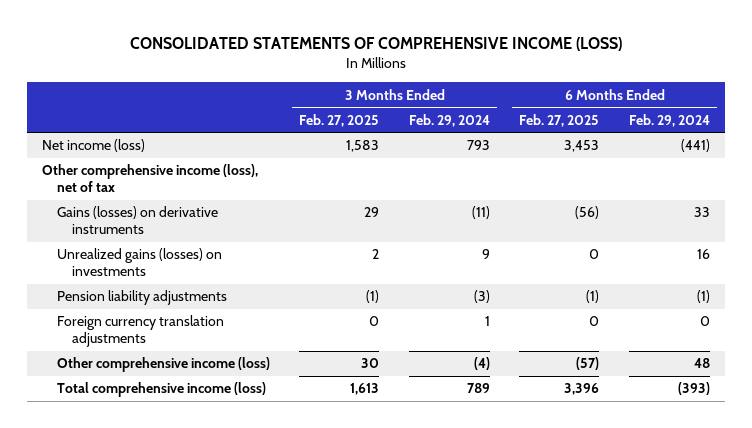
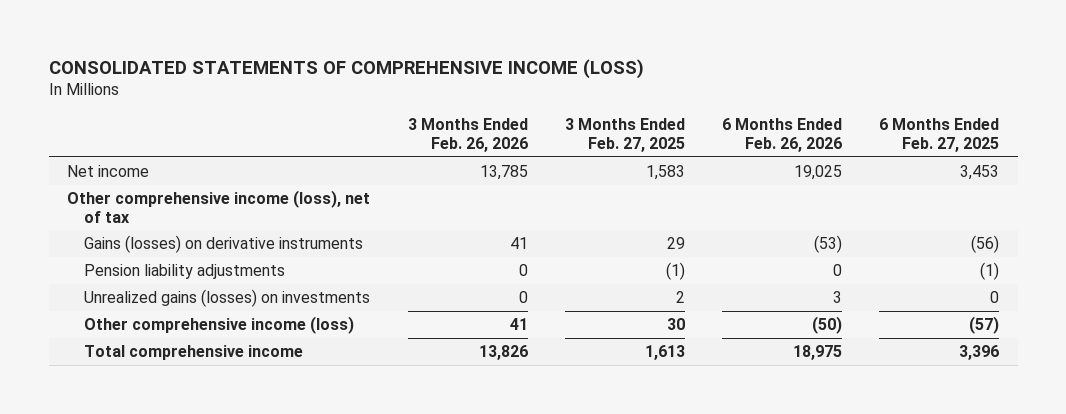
- | 3 Months Ended Feb. 27, 2025 | 3 Months Ended Feb. 29, 2024 | 6 Months Ended Feb. 27, 2025 | 6 Months Ended Feb. 29, 2024
+ | 3 Months Ended Feb. 26, 2026 | 3 Months Ended Feb. 27, 2025 | 6 Months Ended Feb. 26, 2026 | 6 Months Ended Feb. 27, 2025
- Net income (loss) | 1,583 | 793 | 3,453 | (441)
+ Net income | 13,785 | 1,583 | 19,025 | 3,453
- Foreign currency translation adjustments | 0 | 1 | 0 | 0
moved down: Unrealized gains (losses) on investments | 0 | 2 | 3 | 0
- Total comprehensive income (loss) | 1,613 | 789 | 3,396 | (393)
+ Total comprehensive income | 13,826 | 1,613 | 18,975 | 3,396

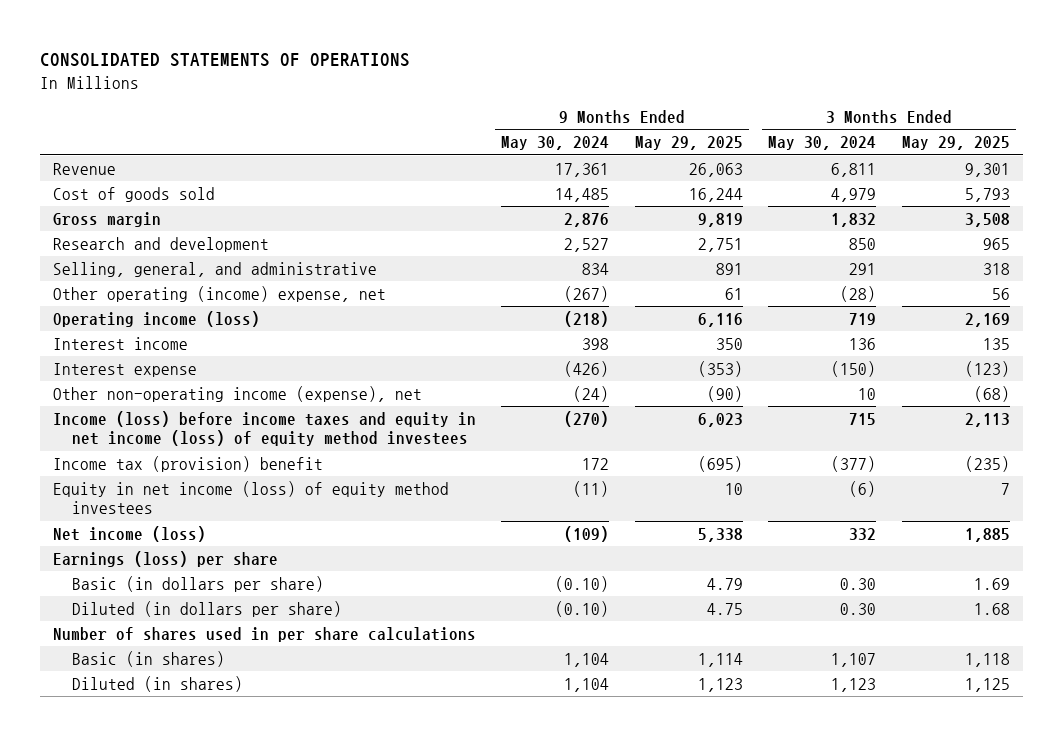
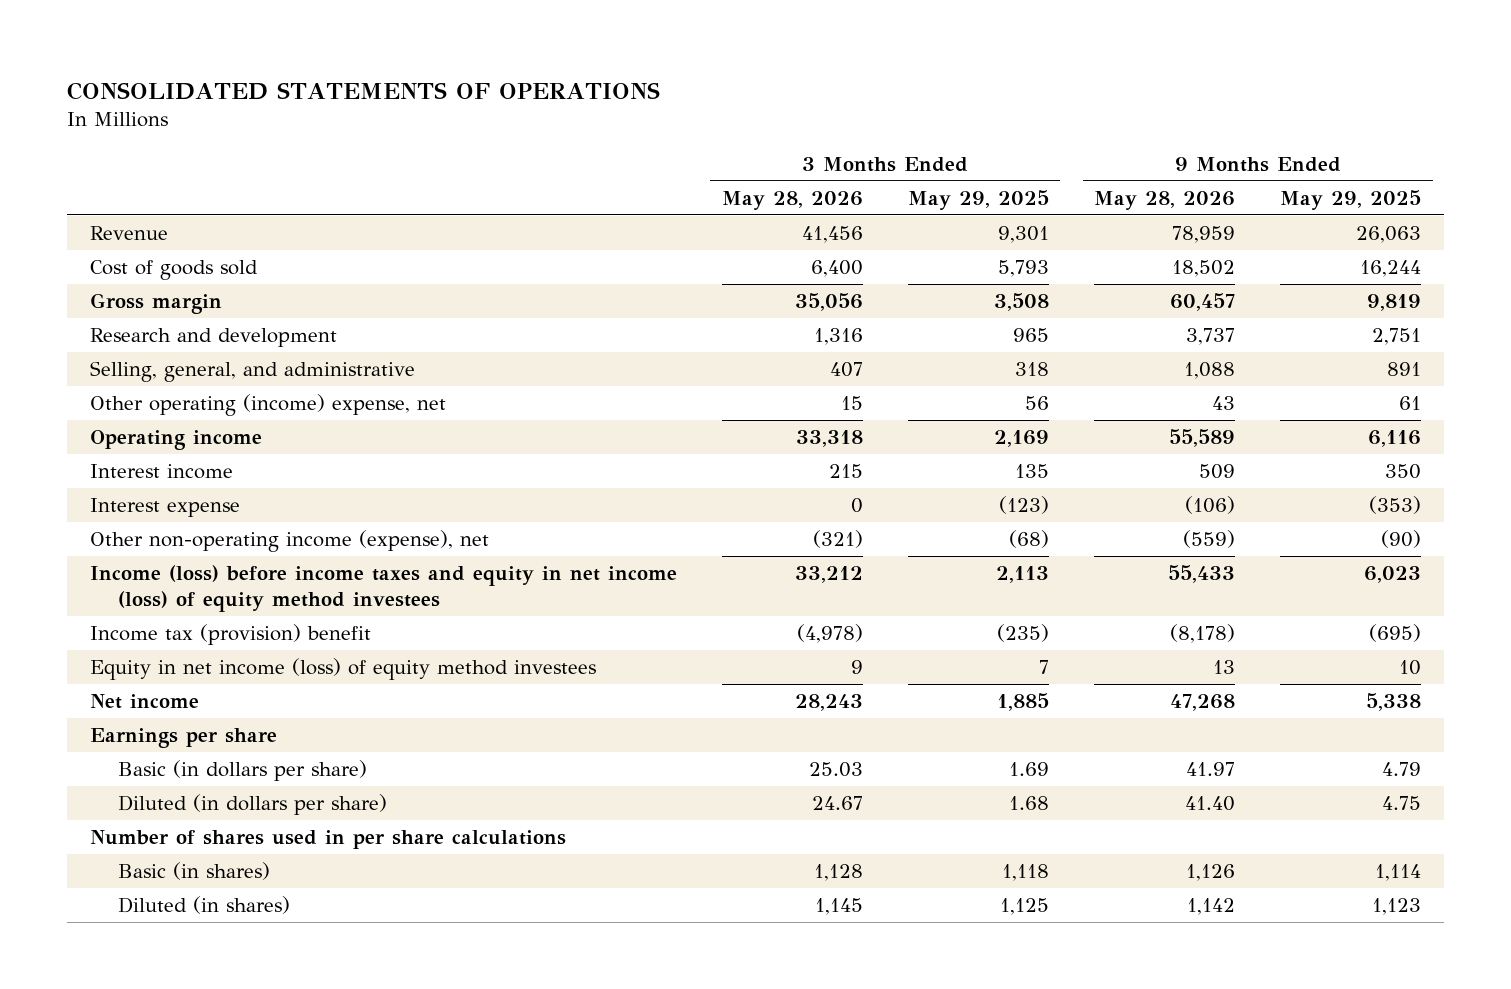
- | 9 Months Ended May 30, 2024 | 9 Months Ended May 29, 2025 | 3 Months Ended May 30, 2024 | 3 Months Ended May 29, 2025
+ | 3 Months Ended May 28, 2026 | 3 Months Ended May 29, 2025 | 9 Months Ended May 28, 2026 | 9 Months Ended May 29, 2025
- Operating income (loss) | (218) | 6,116 | 719 | 2,169
+ Operating income | 33,318 | 2,169 | 55,589 | 6,116
- Net income (loss) | (109) | 5,338 | 332 | 1,885
- Earnings (loss) per share
+ Net income | 28,243 | 1,885 | 47,268 | 5,338
+ Earnings per share

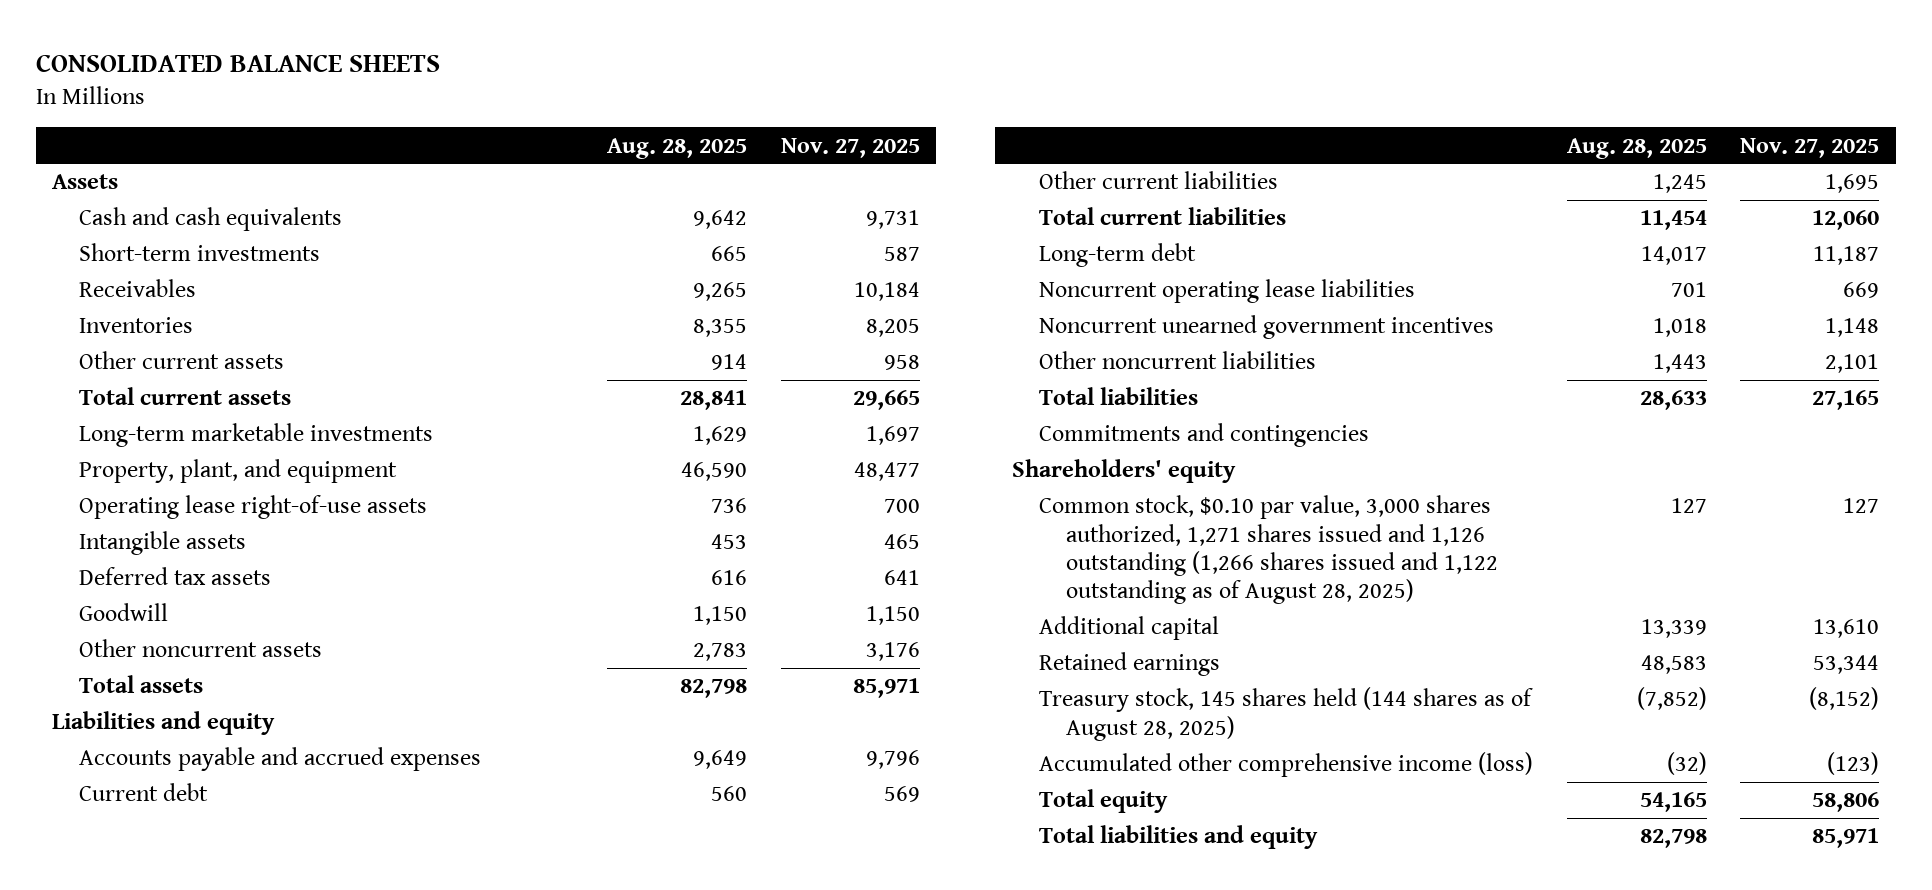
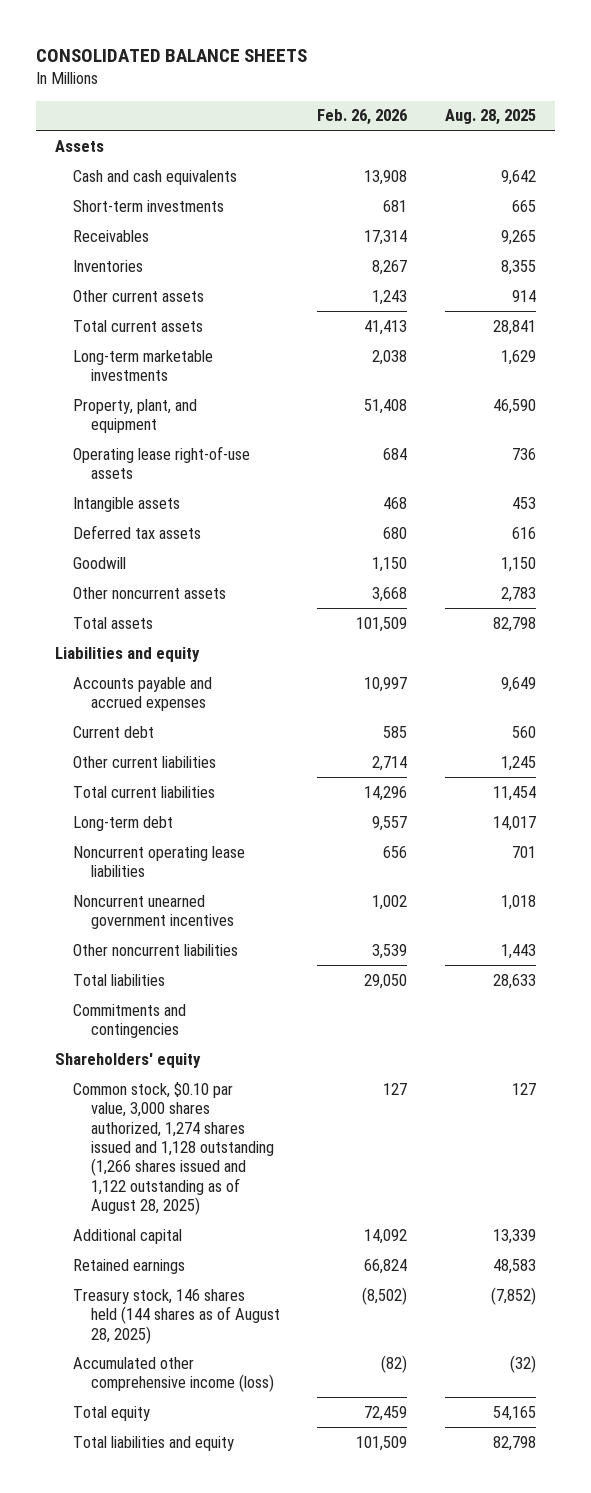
- | Aug. 28, 2025 | Nov. 27, 2025
+ | Feb. 26, 2026 | Aug. 28, 2025
- Common stock, $0.10 par value, 3,000 shares authorized, 1,271 shares issued and 1,126 outstanding (1,266 shares issued and 1,122 outstanding as of August 28, 2025) | 127 | 127
+ Common stock, $0.10 par value, 3,000 shares authorized, 1,274 shares issued and 1,128 outstanding (1,266 shares issued and 1,122 outstanding as of August 28, 2025) | 127 | 127
- Treasury stock, 145 shares held (144 shares as of August 28, 2025) | (7,852) | (8,152)
+ Treasury stock, 146 shares held (144 shares as of August 28, 2025) | (8,502) | (7,852)

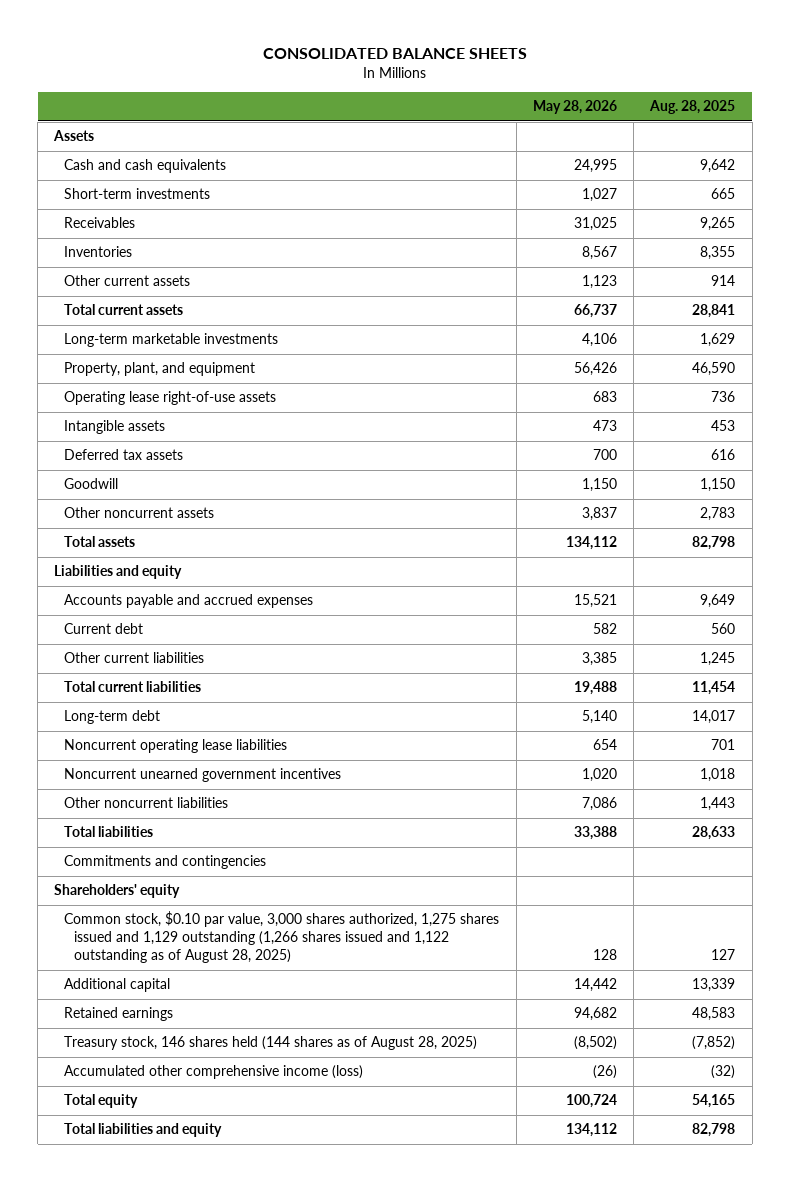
- | Feb. 26, 2026 | Aug. 28, 2025
+ | May 28, 2026 | Aug. 28, 2025
- Common stock, $0.10 par value, 3,000 shares authorized, 1,274 shares issued and 1,128 outstanding (1,266 shares issued and 1,122 outstanding as of August 28, 2025) | 127 | 127
+ Common stock, $0.10 par value, 3,000 shares authorized, 1,275 shares issued and 1,129 outstanding (1,266 shares issued and 1,122 outstanding as of August 28, 2025) | 128 | 127

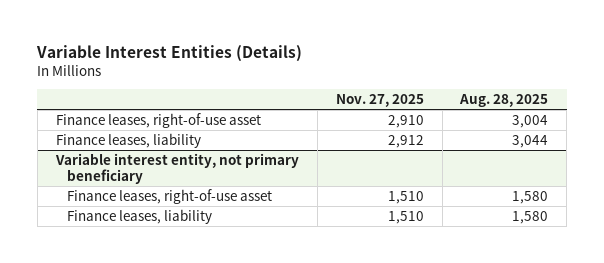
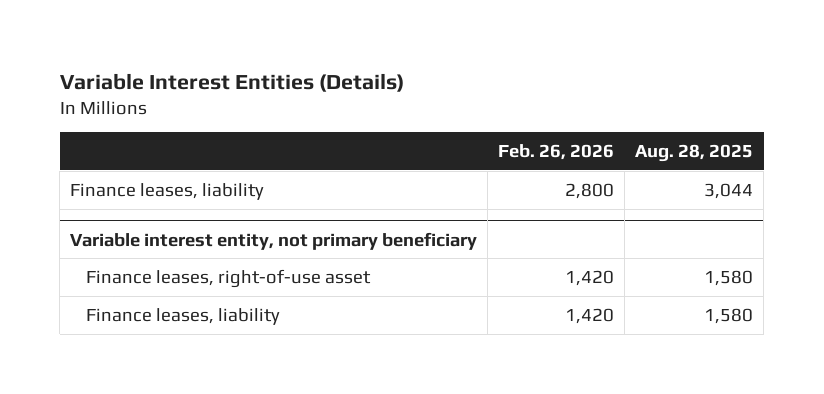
- | Nov. 27, 2025 | Aug. 28, 2025
+ | Feb. 26, 2026 | Aug. 28, 2025
- Finance leases, right-of-use asset | 2,910 | 3,004

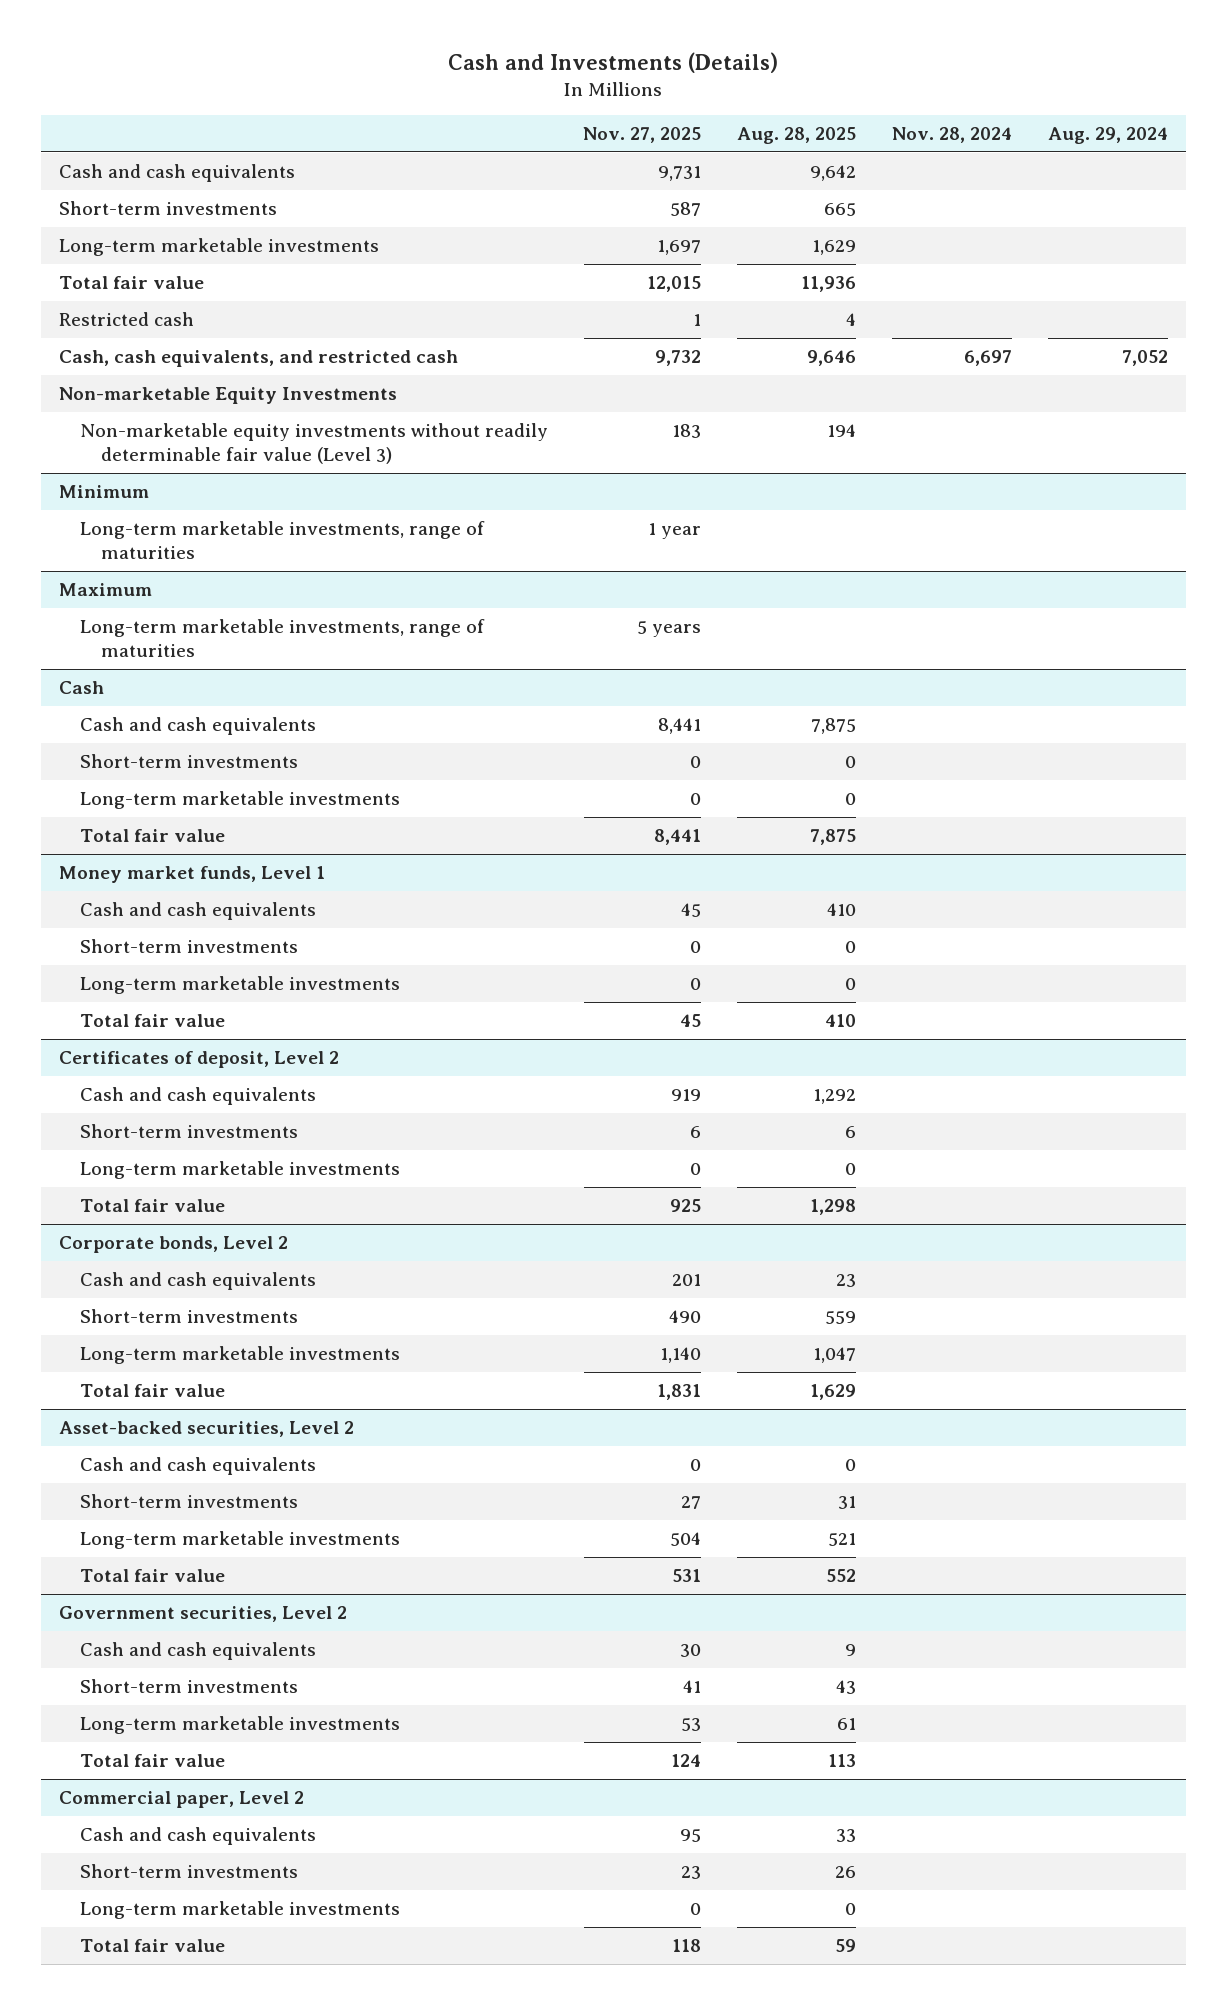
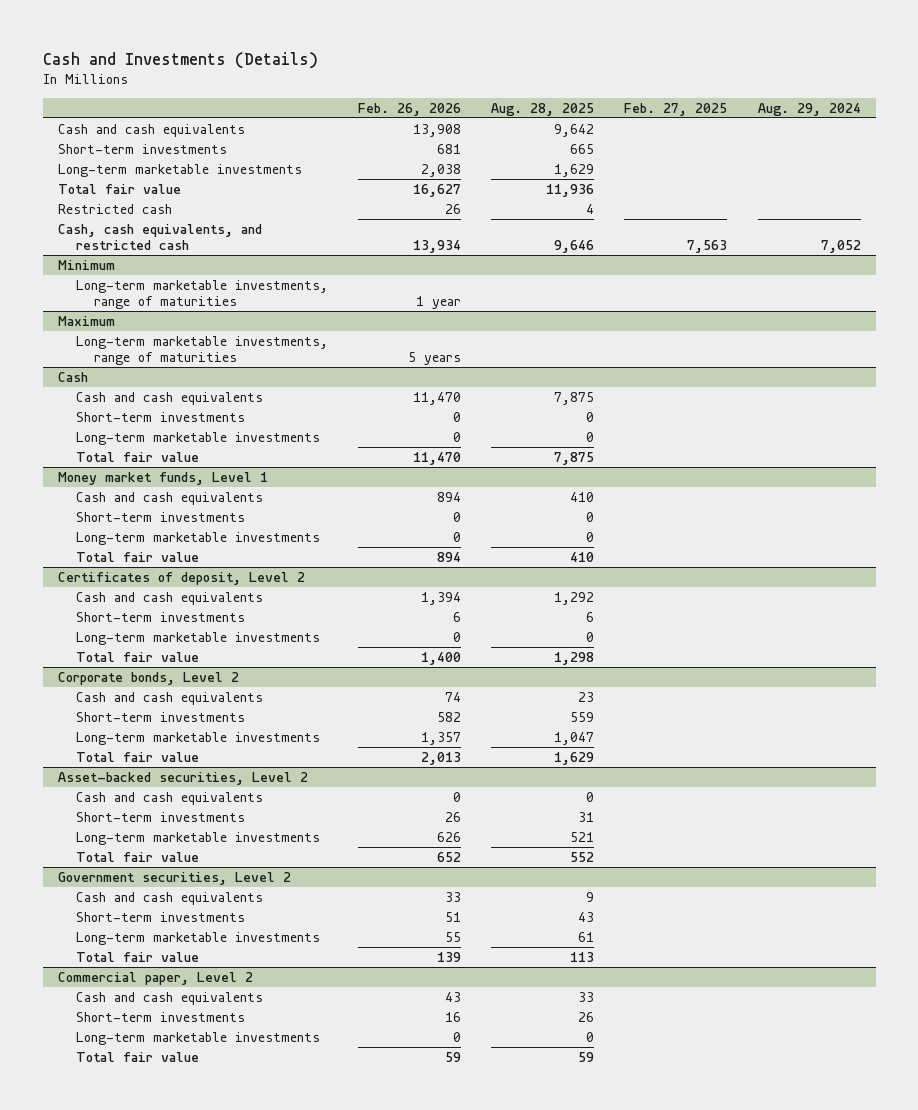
- | Nov. 27, 2025 | Aug. 28, 2025 | Nov. 28, 2024 | Aug. 29, 2024
+ | Feb. 26, 2026 | Aug. 28, 2025 | Feb. 27, 2025 | Aug. 29, 2024
- Non-marketable Equity Investments
- Non-marketable equity investments without readily determinable fair value (Level 3) | 183 | 194 | |

